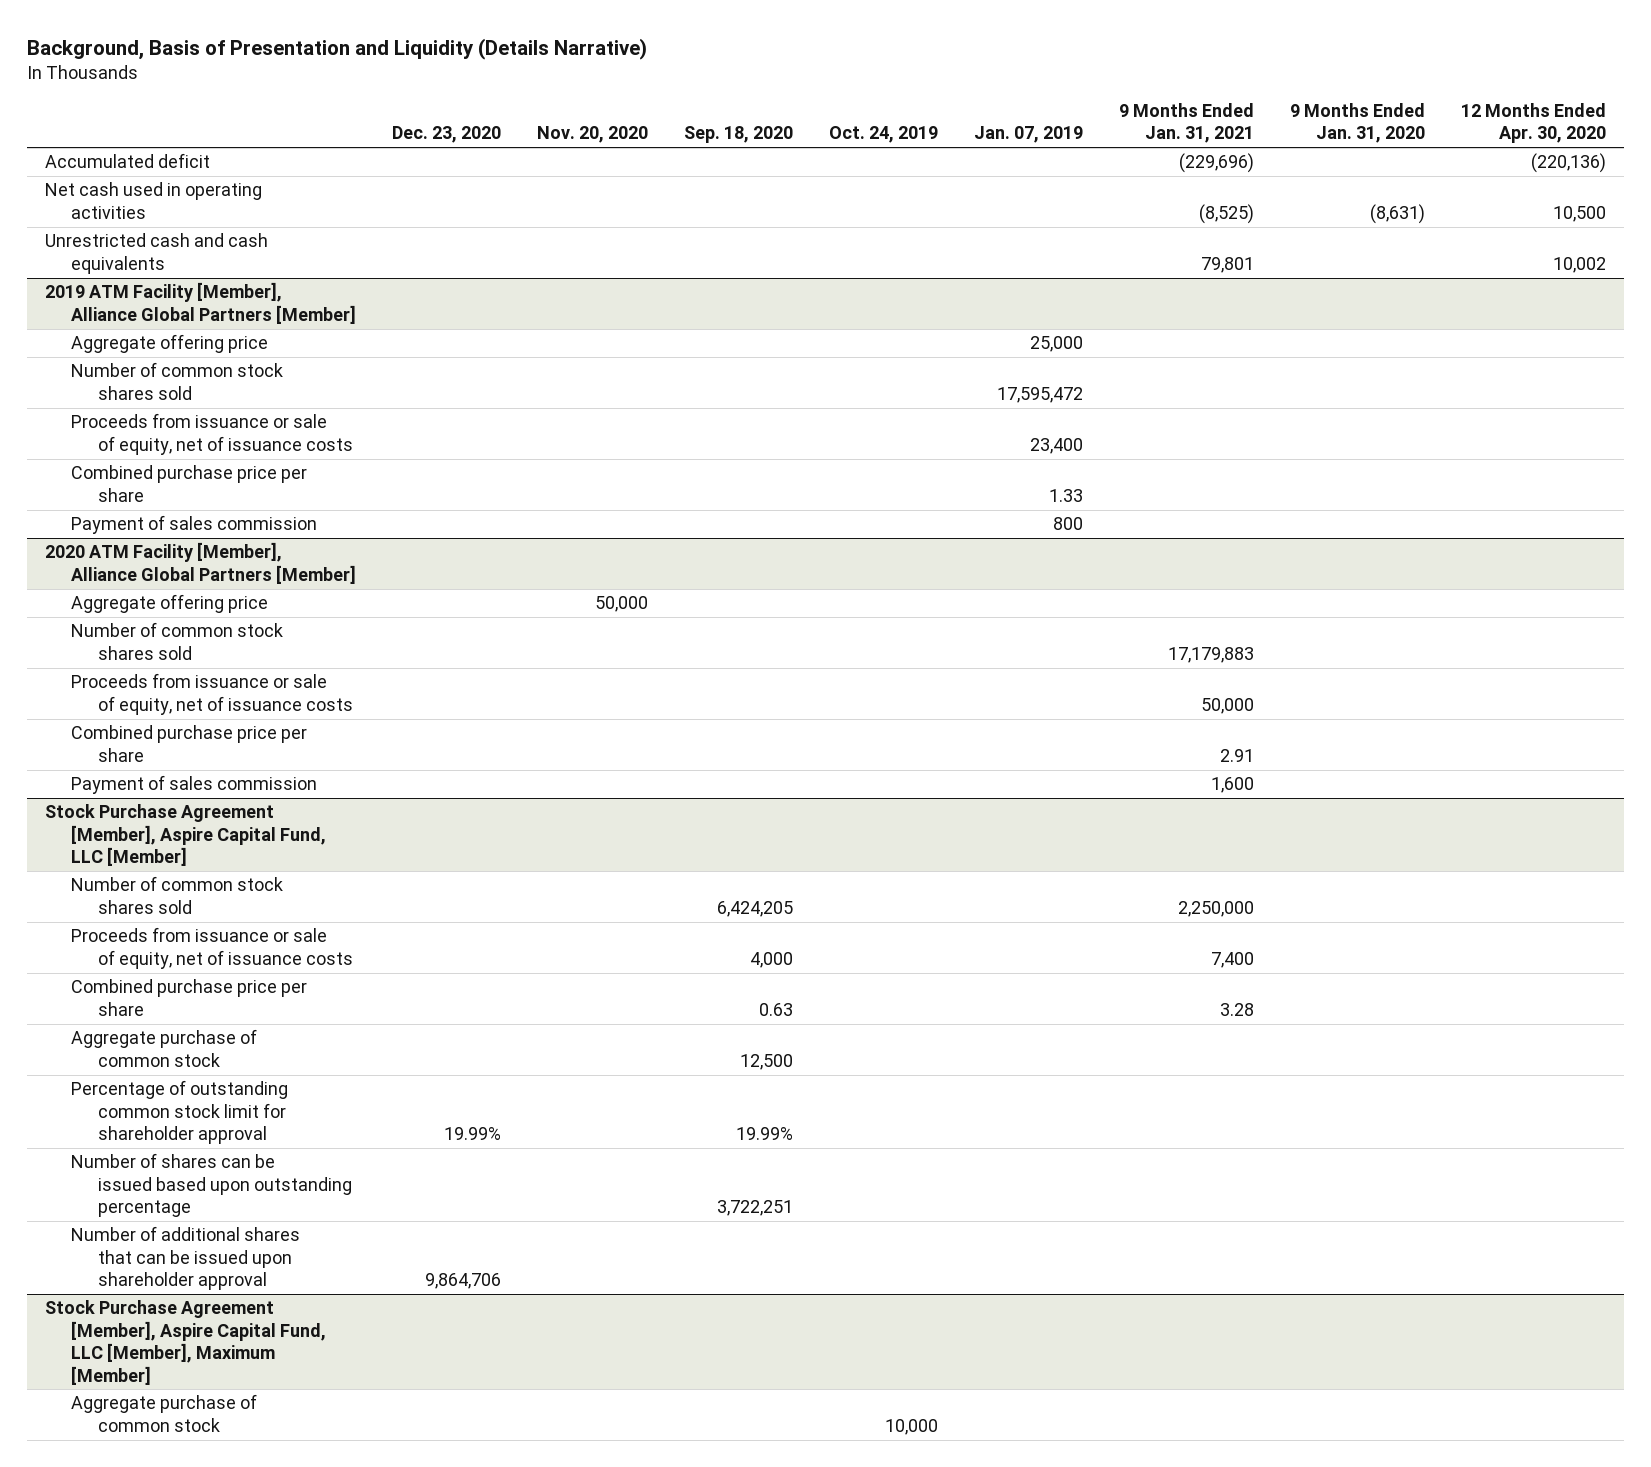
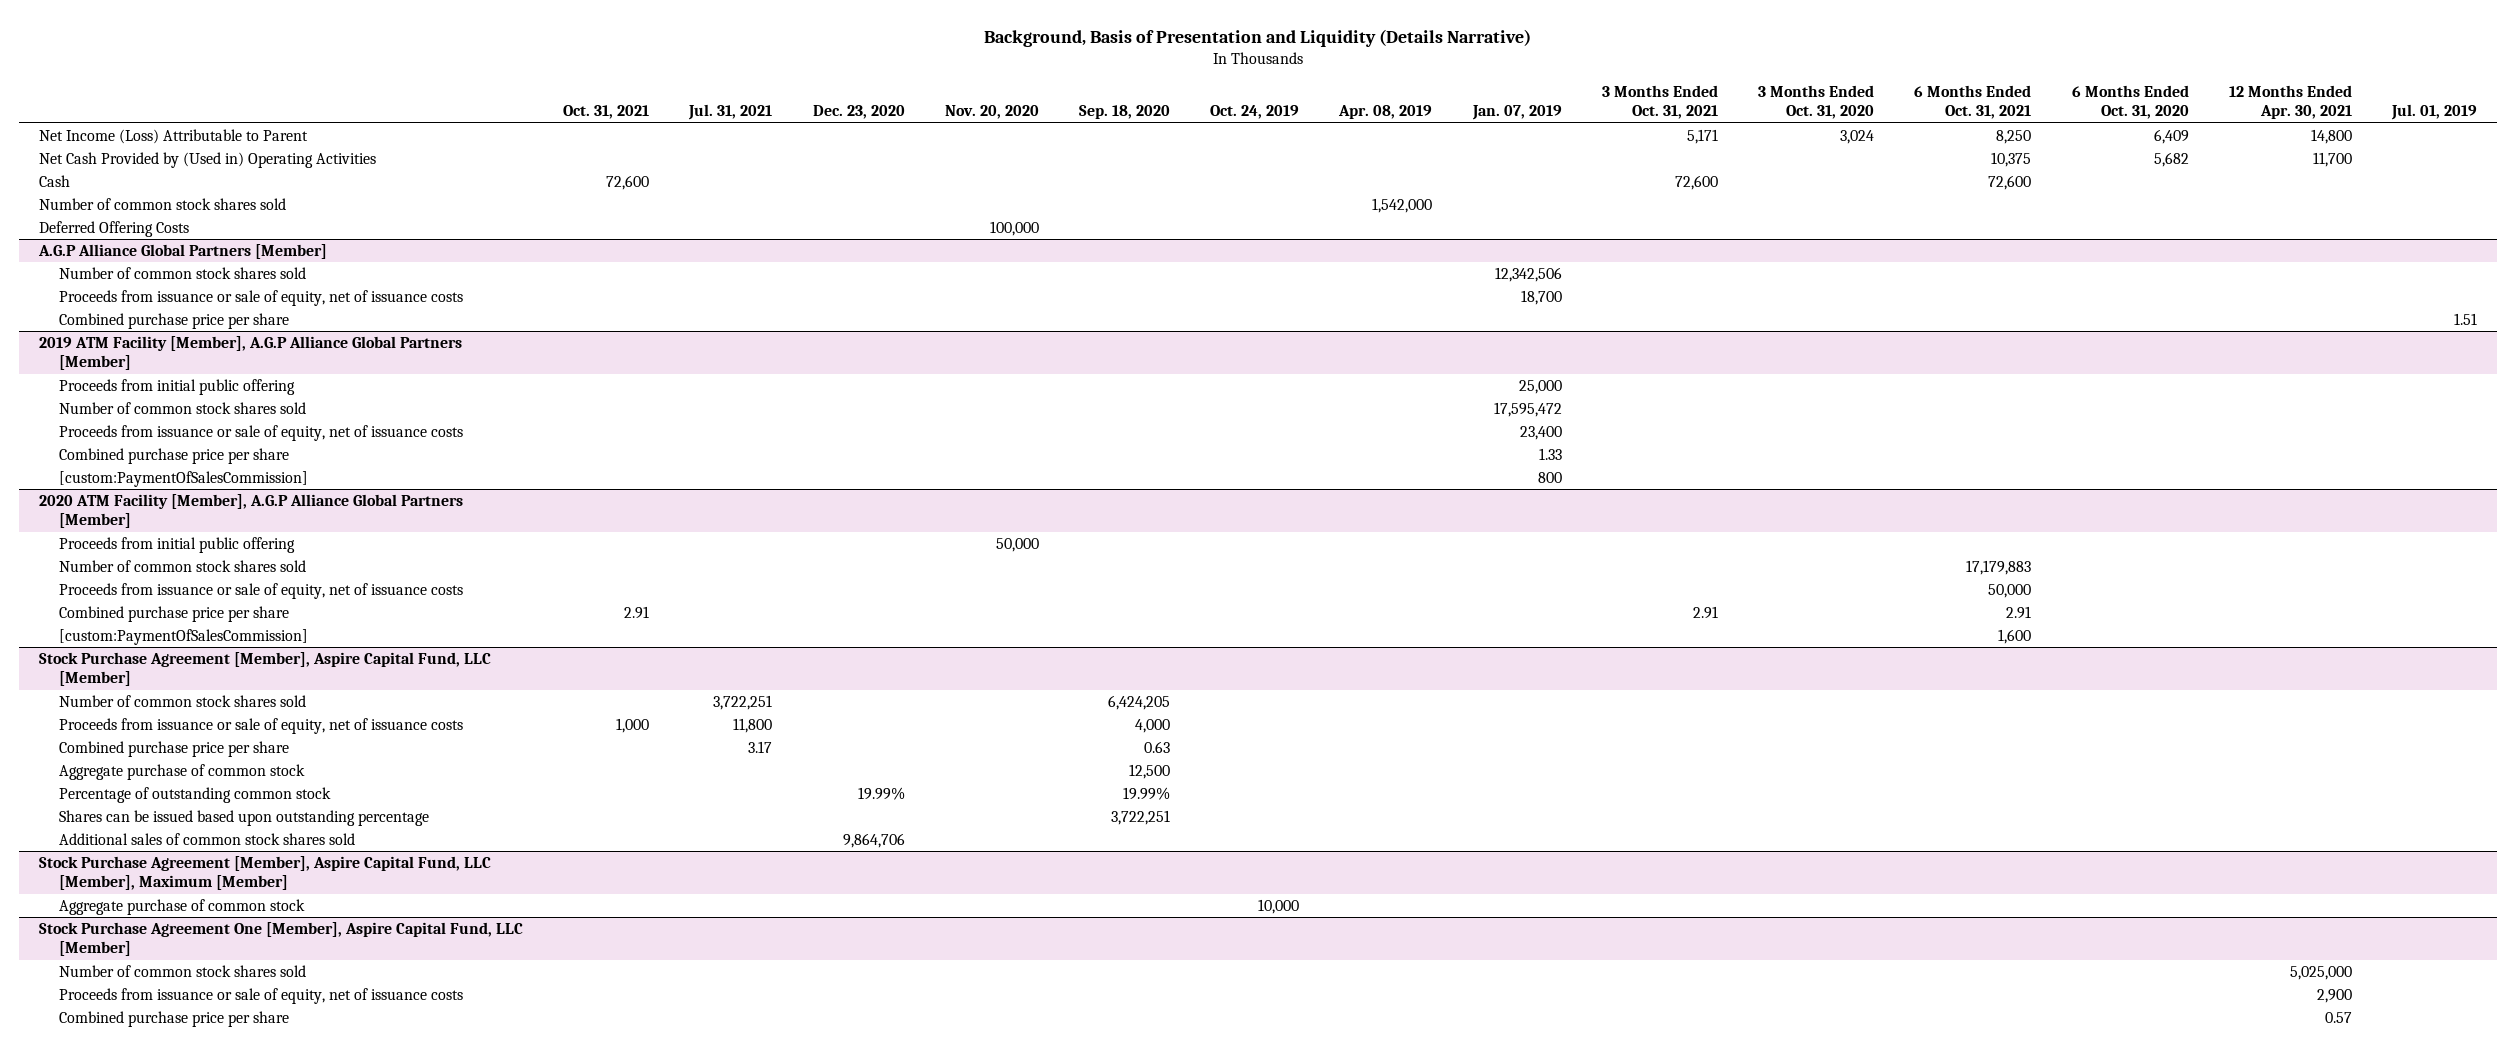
- | Dec. 23, 2020 | Nov. 20, 2020 | Sep. 18, 2020 | Oct. 24, 2019 | Jan. 07, 2019 | 9 Months Ended Jan. 31, 2021 | 9 Months Ended Jan. 31, 2020 | 12 Months Ended Apr. 30, 2020
+ | Oct. 31, 2021 | Jul. 31, 2021 | Dec. 23, 2020 | Nov. 20, 2020 | Sep. 18, 2020 | Oct. 24, 2019 | Apr. 08, 2019 | Jan. 07, 2019 | 3 Months Ended Oct. 31, 2021 | 3 Months Ended Oct. 31, 2020 | 6 Months Ended Oct. 31, 2021 | 6 Months Ended Oct. 31, 2020 | 12 Months Ended Apr. 30, 2021 | Jul. 01, 2019
- Accumulated deficit | | | | | | (229,696) | | (220,136)
- Net cash used in operating activities | | | | | | (8,525) | (8,631) | 10,500
- Unrestricted cash and cash equivalents | | | | | | 79,801 | | 10,002
- 2019 ATM Facility [Member], Alliance Global Partners [Member]
- Aggregate offering price | | | | | 25,000 | | |
+ Net Income (Loss) Attributable to Parent | | | | | | | | | 5,171 | 3,024 | 8,250 | 6,409 | 14,800 |
+ Net Cash Provided by (Used in) Operating Activities | | | | | | | | | | | 10,375 | 5,682 | 11,700 |
+ Cash | 72,600 | | | | | | | | 72,600 | | 72,600 | | |
+ Number of common stock shares sold | | | | | | | 1,542,000 | | | | | | |
+ Deferred Offering Costs | | | | 100,000 | | | | | | | | | |
+ A.G.P Alliance Global Partners [Member]
+ Number of common stock shares sold | | | | | | | | 12,342,506 | | | | | |
+ Proceeds from issuance or sale of equity, net of issuance costs | | | | | | | | 18,700 | | | | | |
+ Combined purchase price per share | | | | | | | | | | | | | | 1.51
+ 2019 ATM Facility [Member], A.G.P Alliance Global Partners [Member]
+ Proceeds from initial public offering | | | | | | | | 25,000 | | | | | |
- Payment of sales commission | | | | | 800 | | |
- 2020 ATM Facility [Member], Alliance Global Partners [Member]
- Aggregate offering price | | 50,000 | | | | | |
+ [custom:PaymentOfSalesCommission] | | | | | | | | 800 | | | | | |
+ 2020 ATM Facility [Member], A.G.P Alliance Global Partners [Member]
+ Proceeds from initial public offering | | | | 50,000 | | | | | | | | | |
- Payment of sales commission | | | | | | 1,600 | |
+ [custom:PaymentOfSalesCommission] | | | | | | | | | | | 1,600 | | |
@ Stock Purchase Agreement [Member], Aspire Capital Fund, LLC [Member]
- Percentage of outstanding common stock limit for shareholder approval | 19.99% | | 19.99% | | | | |
- Number of shares can be issued based upon outstanding percentage | | | 3,722,251 | | | | |
- Number of additional shares that can be issued upon shareholder approval | 9,864,706 | | | | | | |
+ Percentage of outstanding common stock | | | 19.99% | | 19.99% | | | | | | | | |
+ Shares can be issued based upon outstanding percentage | | | | | 3,722,251 | | | | | | | | |
+ Additional sales of common stock shares sold | | | 9,864,706 | | | | | | | | | | |
+ Stock Purchase Agreement One [Member], Aspire Capital Fund, LLC [Member]
+ Number of common stock shares sold | | | | | | | | | | | | | 5,025,000 |
+ Proceeds from issuance or sale of equity, net of issuance costs | | | | | | | | | | | | | 2,900 |
+ Combined purchase price per share | | | | | | | | | | | | | 0.57 |

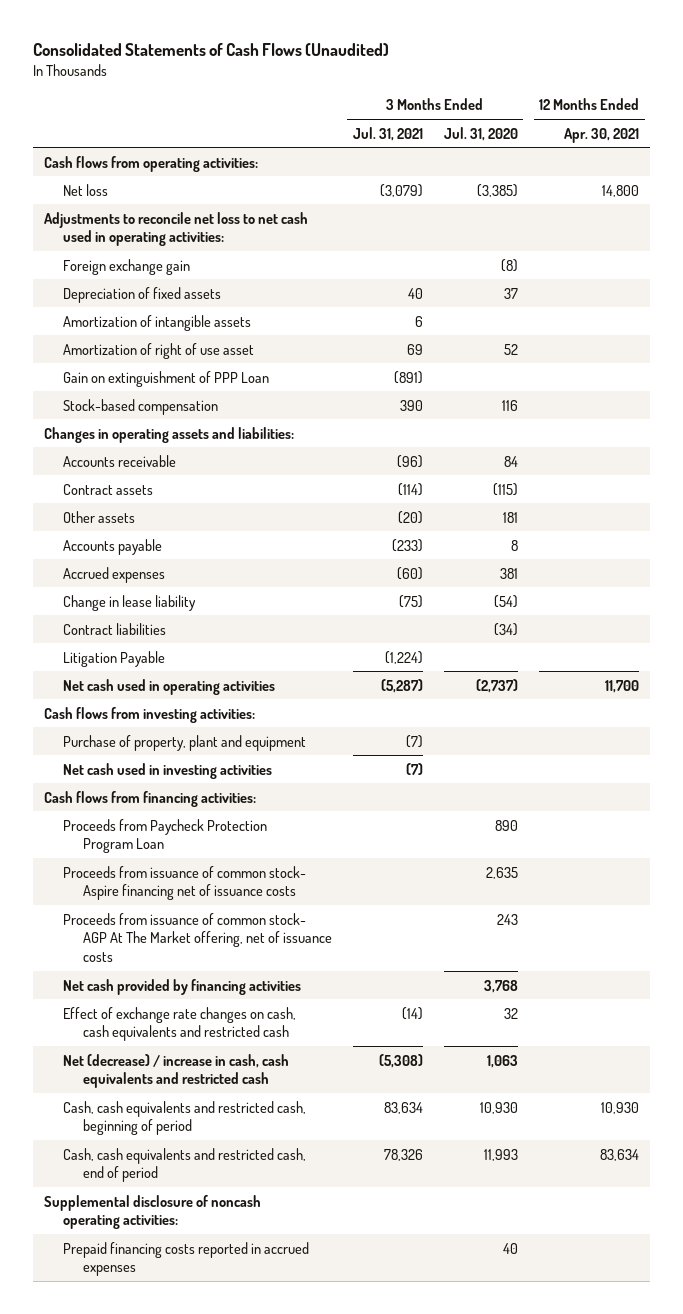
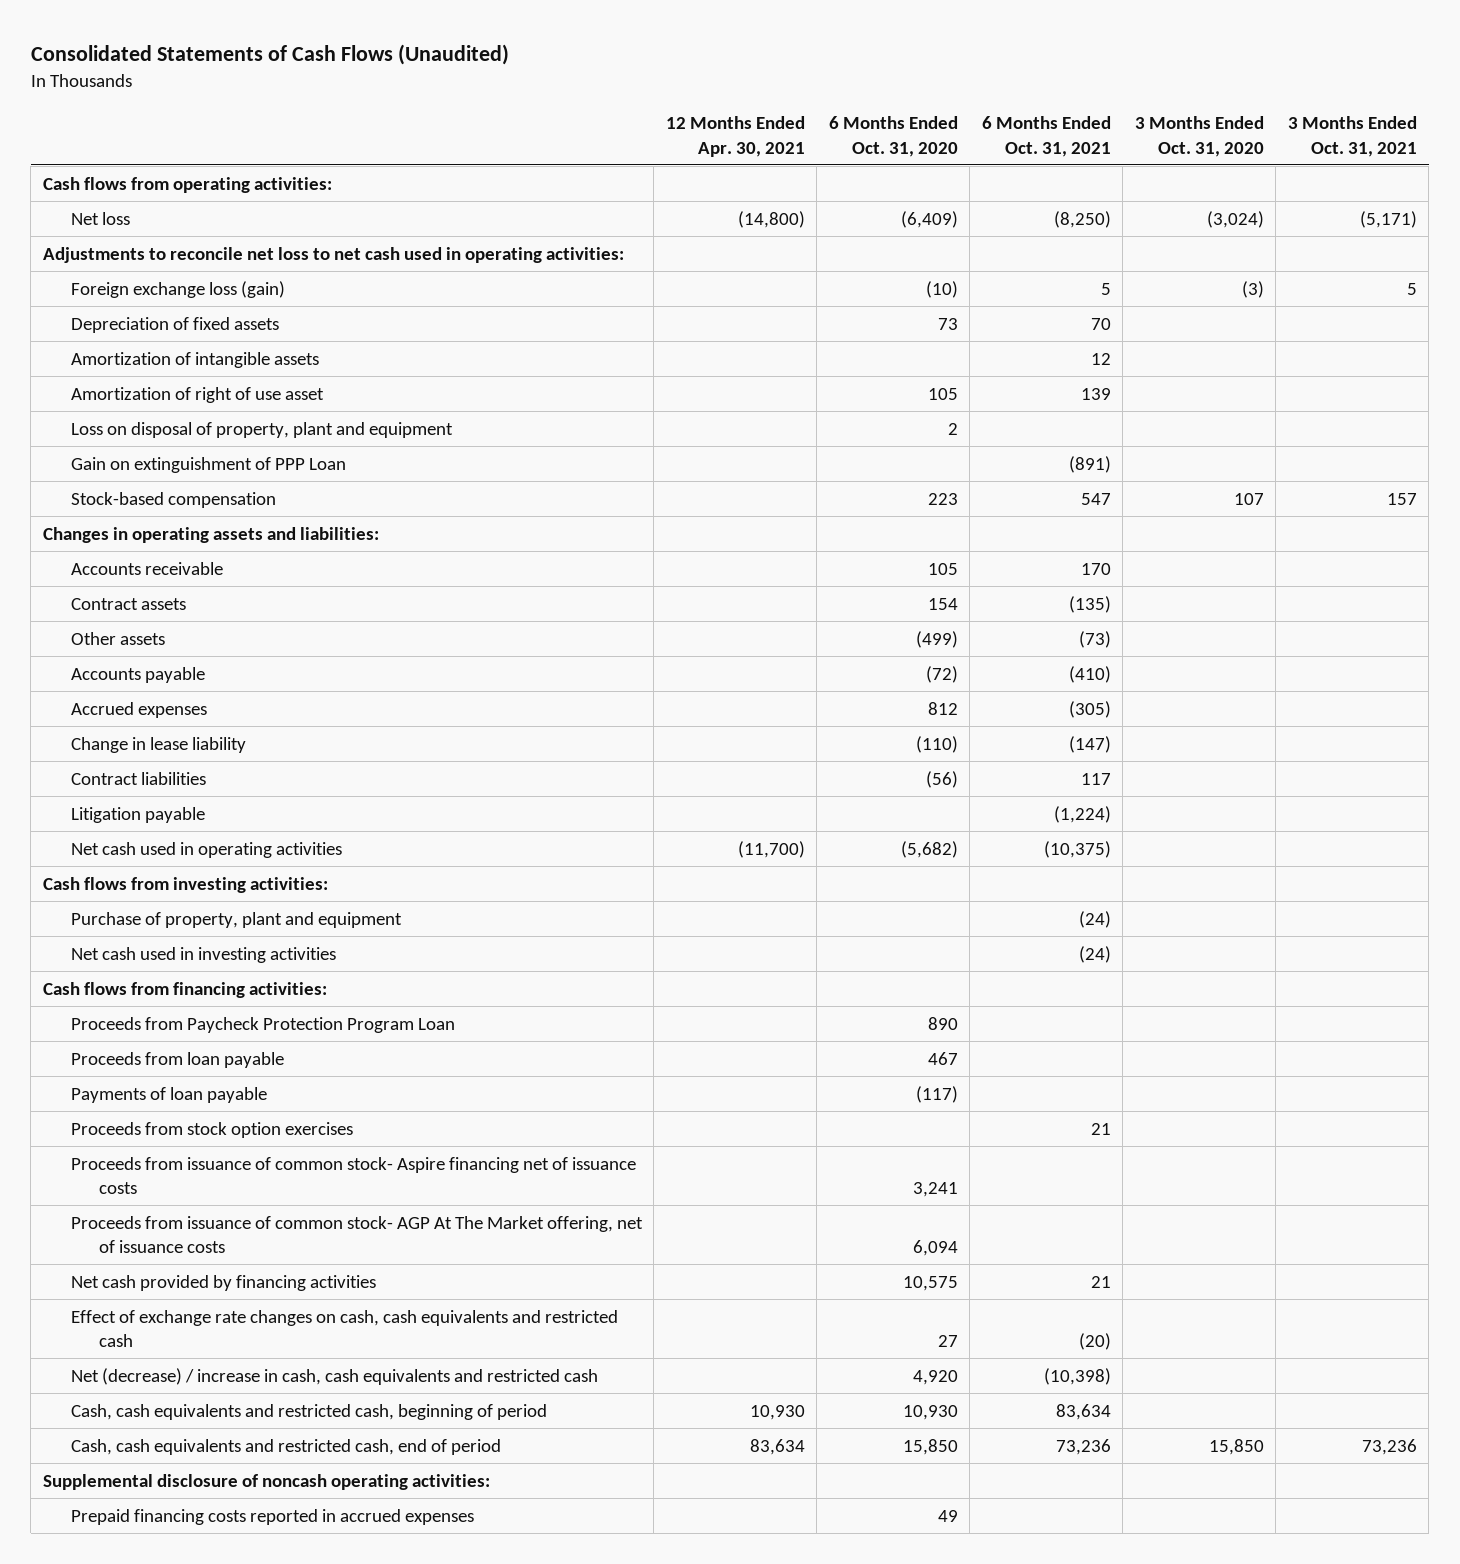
- | 3 Months Ended Jul. 31, 2021 | 3 Months Ended Jul. 31, 2020 | 12 Months Ended Apr. 30, 2021
+ | 12 Months Ended Apr. 30, 2021 | 6 Months Ended Oct. 31, 2020 | 6 Months Ended Oct. 31, 2021 | 3 Months Ended Oct. 31, 2020 | 3 Months Ended Oct. 31, 2021
- Net loss | (3,079) | (3,385) | 14,800
+ Net loss | (14,800) | (6,409) | (8,250) | (3,024) | (5,171)
- Foreign exchange gain | | (8) |
+ Foreign exchange loss (gain) | | (10) | 5 | (3) | 5
+ Loss on disposal of property, plant and equipment | | 2 | | |
- Litigation Payable | (1,224) | |
- Net cash used in operating activities | (5,287) | (2,737) | 11,700
+ Litigation payable | | | (1,224) | |
+ Net cash used in operating activities | (11,700) | (5,682) | (10,375) | |
+ Proceeds from loan payable | | 467 | | |
+ Payments of loan payable | | (117) | | |
+ Proceeds from stock option exercises | | | 21 | |

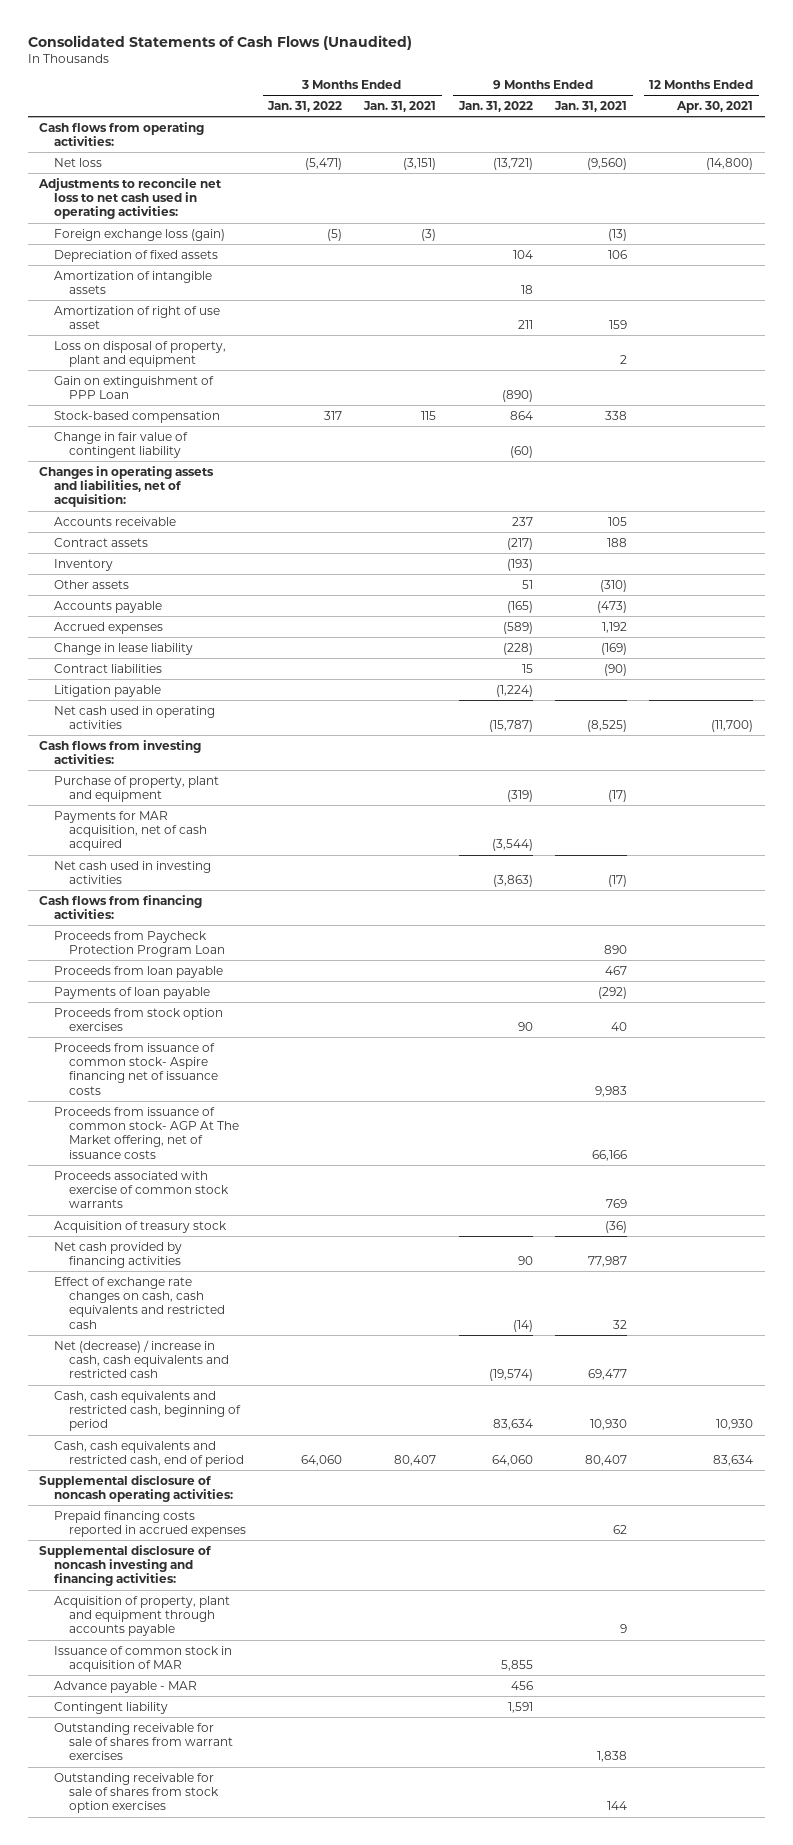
- | 12 Months Ended Apr. 30, 2021 | 6 Months Ended Oct. 31, 2020 | 6 Months Ended Oct. 31, 2021 | 3 Months Ended Oct. 31, 2020 | 3 Months Ended Oct. 31, 2021
+ | 3 Months Ended Jan. 31, 2022 | 3 Months Ended Jan. 31, 2021 | 9 Months Ended Jan. 31, 2022 | 9 Months Ended Jan. 31, 2021 | 12 Months Ended Apr. 30, 2021
- Changes in operating assets and liabilities:
+ Change in fair value of contingent liability | | | (60) | |
+ Changes in operating assets and liabilities, net of acquisition:
+ Inventory | | | (193) | |
+ Payments for MAR acquisition, net of cash acquired | | | (3,544) | |
+ Proceeds associated with exercise of common stock warrants | | | | 769 |
+ Acquisition of treasury stock | | | | (36) |
+ Supplemental disclosure of noncash investing and financing activities:
+ Acquisition of property, plant and equipment through accounts payable | | | | 9 |
+ Issuance of common stock in acquisition of MAR | | | 5,855 | |
+ Advance payable - MAR | | | 456 | |
+ Contingent liability | | | 1,591 | |
+ Outstanding receivable for sale of shares from warrant exercises | | | | 1,838 |
+ Outstanding receivable for sale of shares from stock option exercises | | | | 144 |

